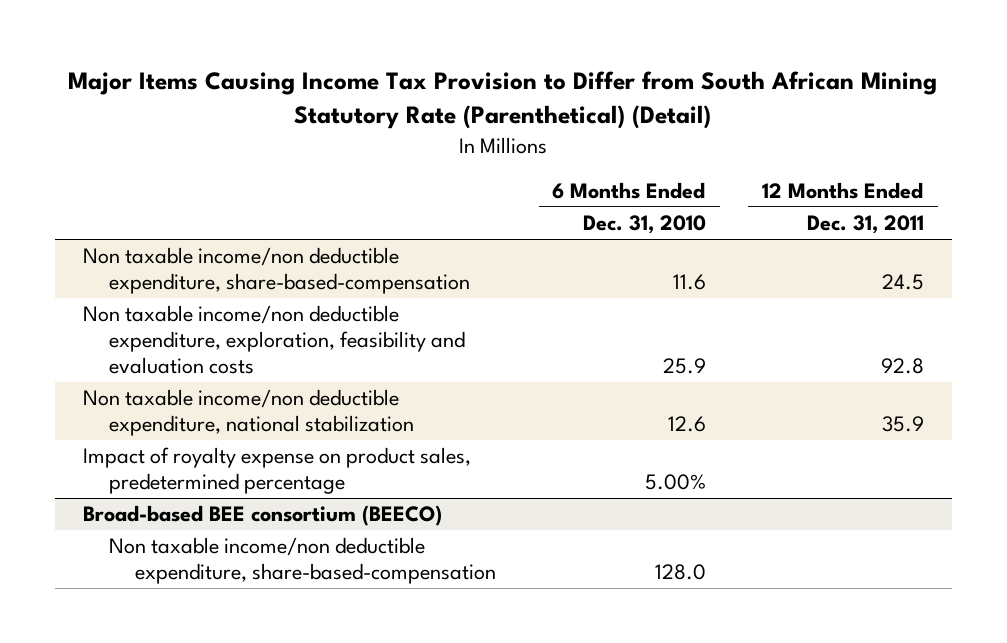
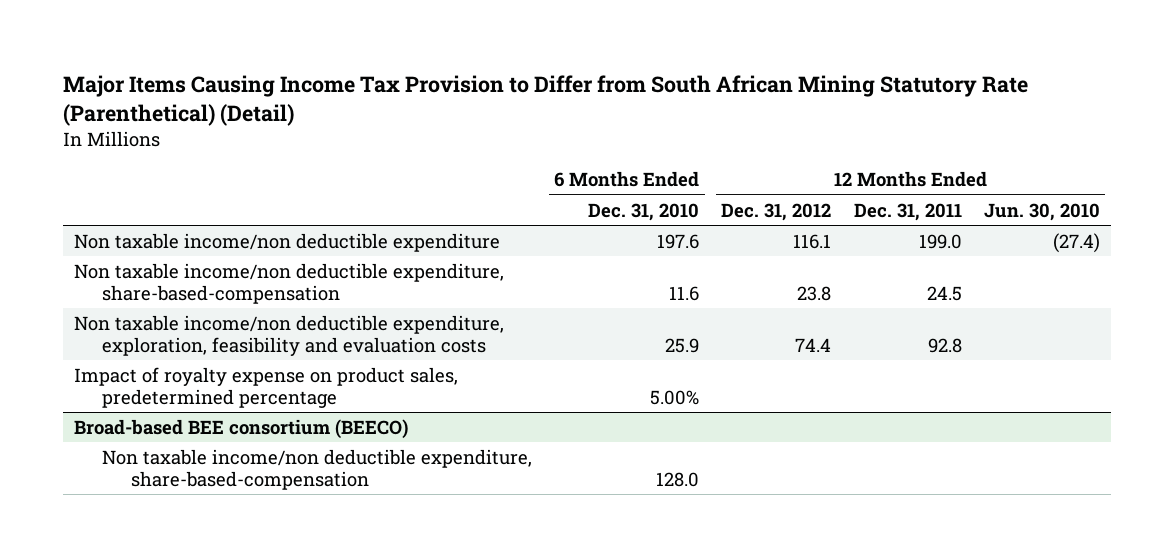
- | 6 Months Ended Dec. 31, 2010 | 12 Months Ended Dec. 31, 2011
+ | 6 Months Ended Dec. 31, 2010 | 12 Months Ended Dec. 31, 2012 | 12 Months Ended Dec. 31, 2011 | 12 Months Ended Jun. 30, 2010
+ Non taxable income/non deductible expenditure | 197.6 | 116.1 | 199.0 | (27.4)
- Non taxable income/non deductible expenditure, national stabilization | 12.6 | 35.9

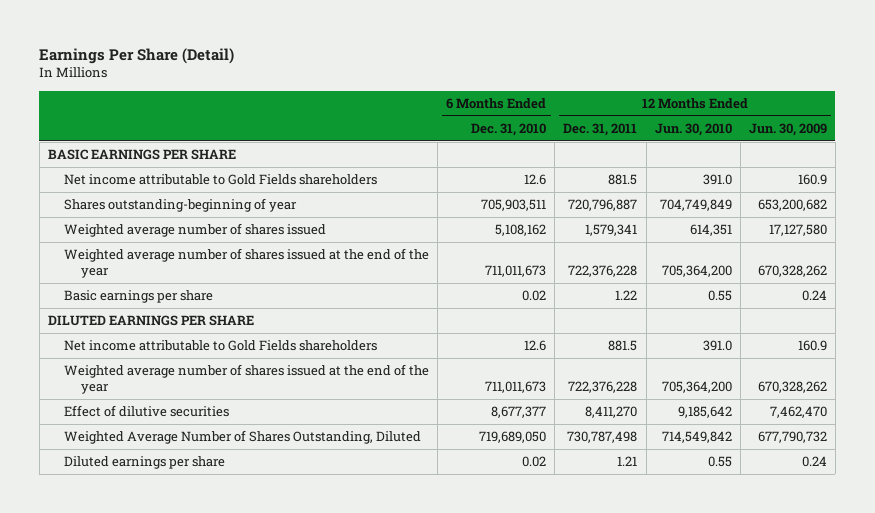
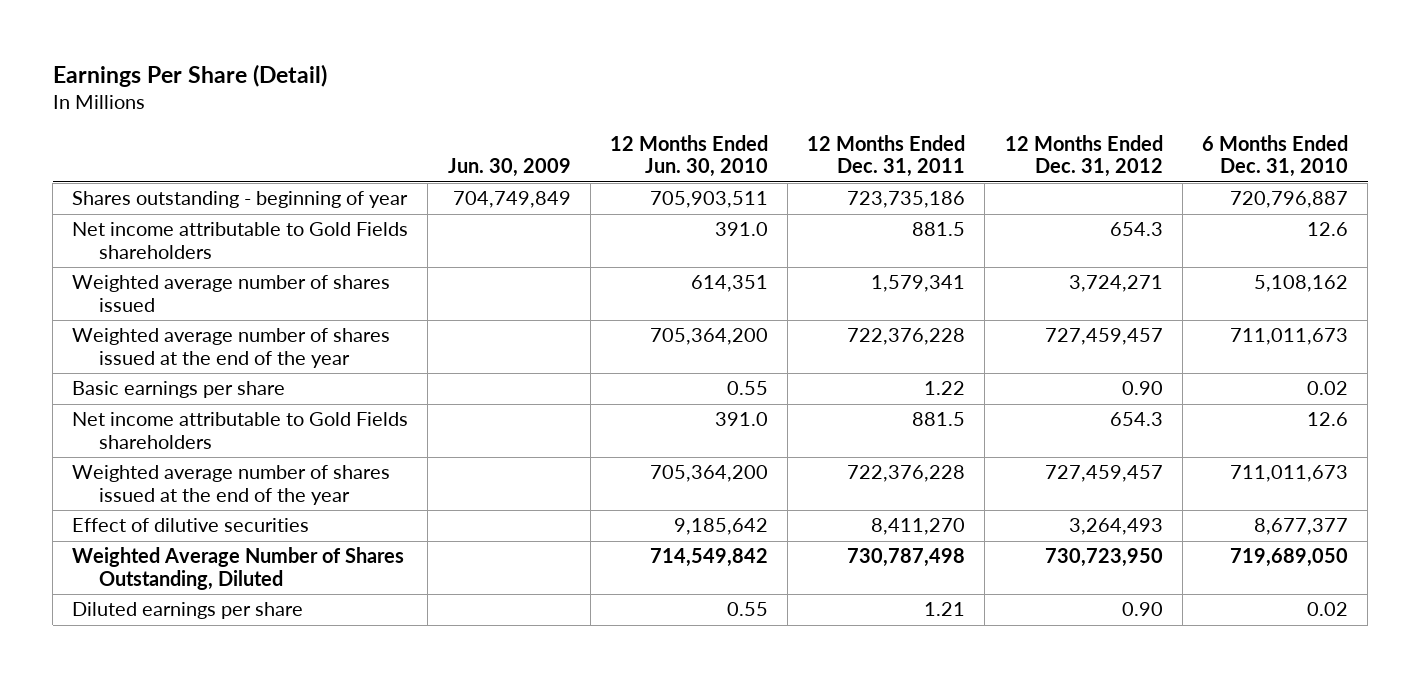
- | 6 Months Ended Dec. 31, 2010 | 12 Months Ended Dec. 31, 2011 | 12 Months Ended Jun. 30, 2010 | 12 Months Ended Jun. 30, 2009
+ | Jun. 30, 2009 | 12 Months Ended Jun. 30, 2010 | 12 Months Ended Dec. 31, 2011 | 12 Months Ended Dec. 31, 2012 | 6 Months Ended Dec. 31, 2010
- BASIC EARNINGS PER SHARE
+ Shares outstanding - beginning of year | 704,749,849 | 705,903,511 | 723,735,186 | | 720,796,887
- Shares outstanding-beginning of year | 705,903,511 | 720,796,887 | 704,749,849 | 653,200,682
- DILUTED EARNINGS PER SHARE

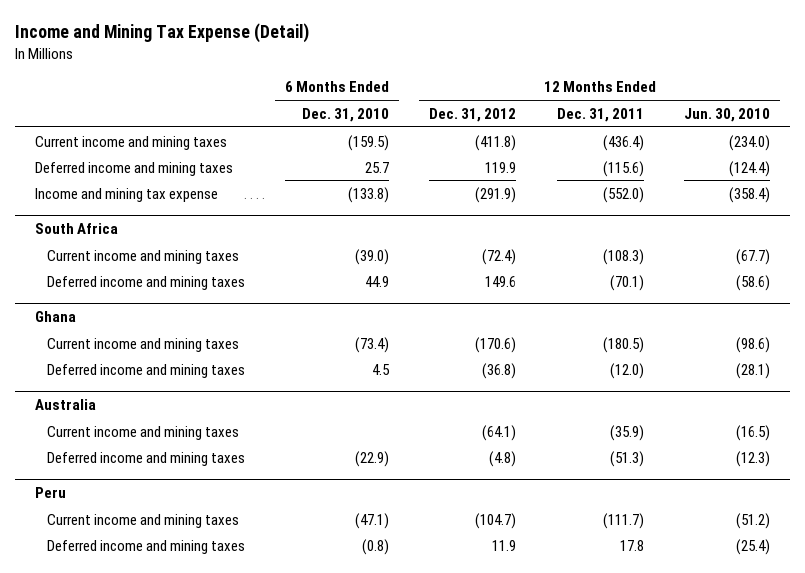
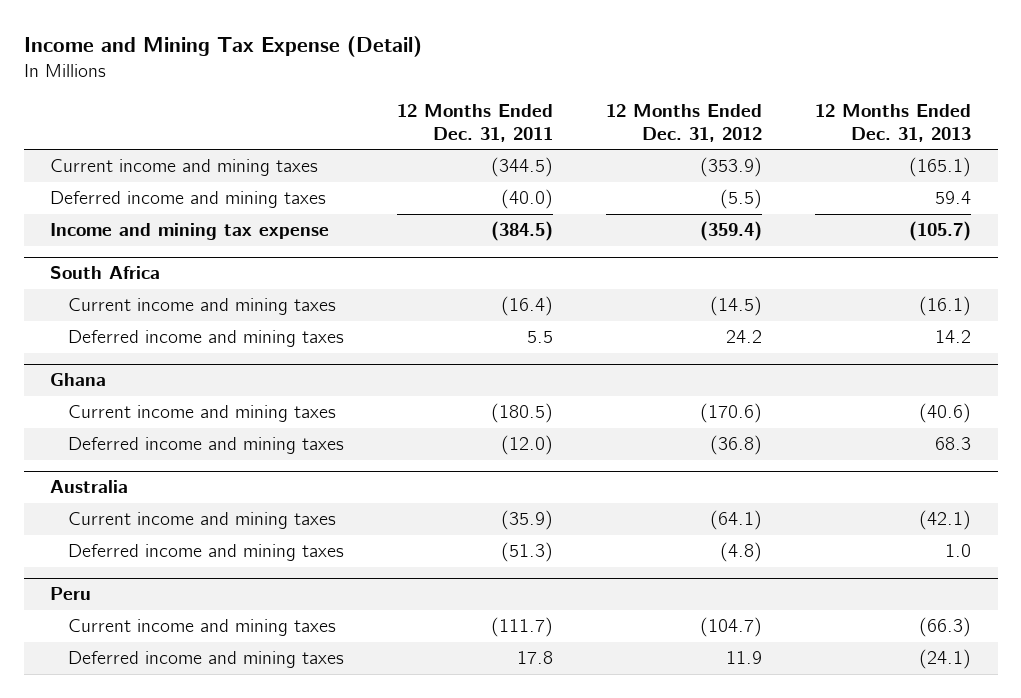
- | 6 Months Ended Dec. 31, 2010 | 12 Months Ended Dec. 31, 2012 | 12 Months Ended Dec. 31, 2011 | 12 Months Ended Jun. 30, 2010
+ | 12 Months Ended Dec. 31, 2011 | 12 Months Ended Dec. 31, 2012 | 12 Months Ended Dec. 31, 2013
- Current income and mining taxes | (159.5) | (411.8) | (436.4) | (234.0)
- Deferred income and mining taxes | 25.7 | 119.9 | (115.6) | (124.4)
- Income and mining tax expense | (133.8) | (291.9) | (552.0) | (358.4)
+ Current income and mining taxes | (344.5) | (353.9) | (165.1)
+ Deferred income and mining taxes | (40.0) | (5.5) | 59.4
+ Income and mining tax expense | (384.5) | (359.4) | (105.7)
@ South Africa
- Current income and mining taxes | (39.0) | (72.4) | (108.3) | (67.7)
- Deferred income and mining taxes | 44.9 | 149.6 | (70.1) | (58.6)
+ Current income and mining taxes | (16.4) | (14.5) | (16.1)
+ Deferred income and mining taxes | 5.5 | 24.2 | 14.2

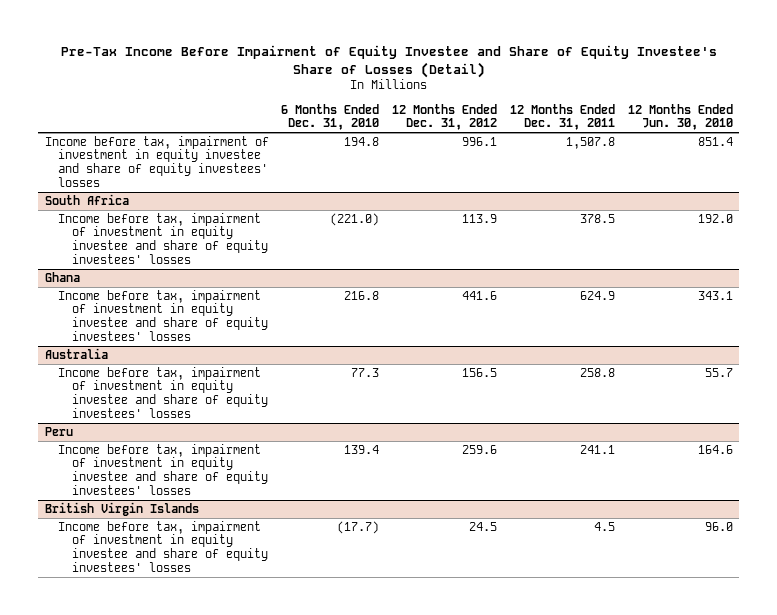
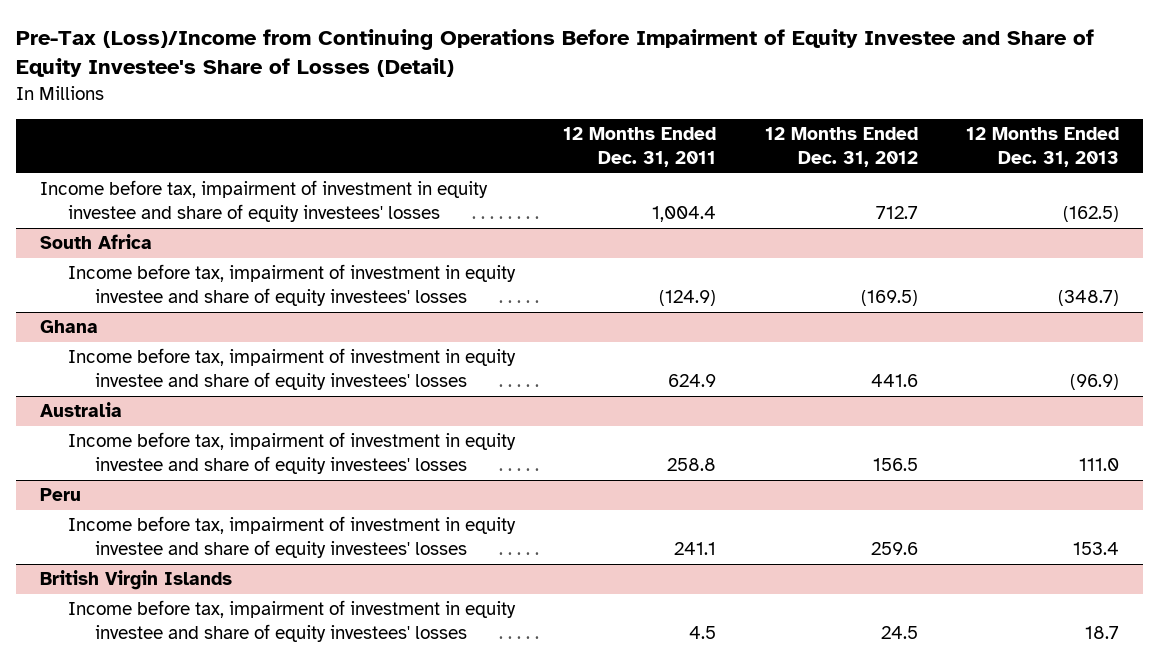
- Pre-Tax Income Before Impairment of Equity Investee and Share of Equity Investee's Share of Losses (Detail)
+ Pre-Tax (Loss)/Income from Continuing Operations Before Impairment of Equity Investee and Share of Equity Investee's Share of Losses (Detail)
- | 6 Months Ended Dec. 31, 2010 | 12 Months Ended Dec. 31, 2012 | 12 Months Ended Dec. 31, 2011 | 12 Months Ended Jun. 30, 2010
+ | 12 Months Ended Dec. 31, 2011 | 12 Months Ended Dec. 31, 2012 | 12 Months Ended Dec. 31, 2013
- Income before tax, impairment of investment in equity investee and share of equity investees' losses | 194.8 | 996.1 | 1,507.8 | 851.4
+ Income before tax, impairment of investment in equity investee and share of equity investees' losses | 1,004.4 | 712.7 | (162.5)
@ South Africa
- Income before tax, impairment of investment in equity investee and share of equity investees' losses | (221.0) | 113.9 | 378.5 | 192.0
+ Income before tax, impairment of investment in equity investee and share of equity investees' losses | (124.9) | (169.5) | (348.7)

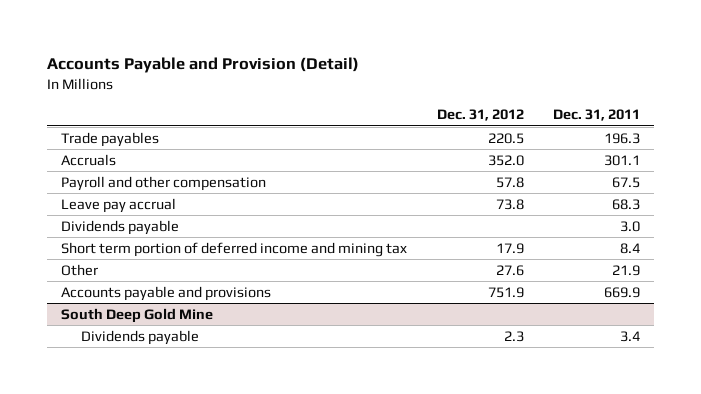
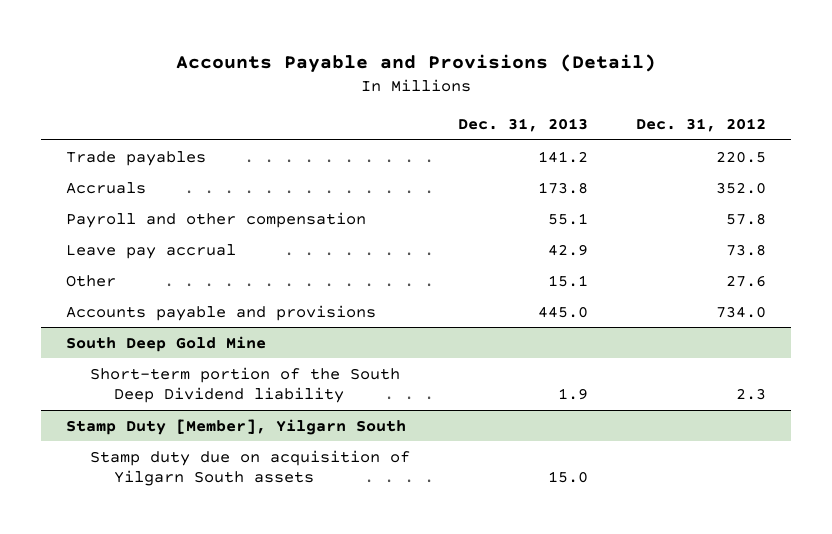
- Accounts Payable and Provision (Detail)
+ Accounts Payable and Provisions (Detail)
- | Dec. 31, 2012 | Dec. 31, 2011
+ | Dec. 31, 2013 | Dec. 31, 2012
- Dividends payable | | 3.0
- Short term portion of deferred income and mining tax | 17.9 | 8.4
- Accounts payable and provisions | 751.9 | 669.9
+ Accounts payable and provisions | 445.0 | 734.0
@ South Deep Gold Mine
- Dividends payable | 2.3 | 3.4
+ Short-term portion of the South Deep Dividend liability | 1.9 | 2.3
+ Stamp Duty [Member], Yilgarn South
+ Stamp duty due on acquisition of Yilgarn South assets | 15.0 |

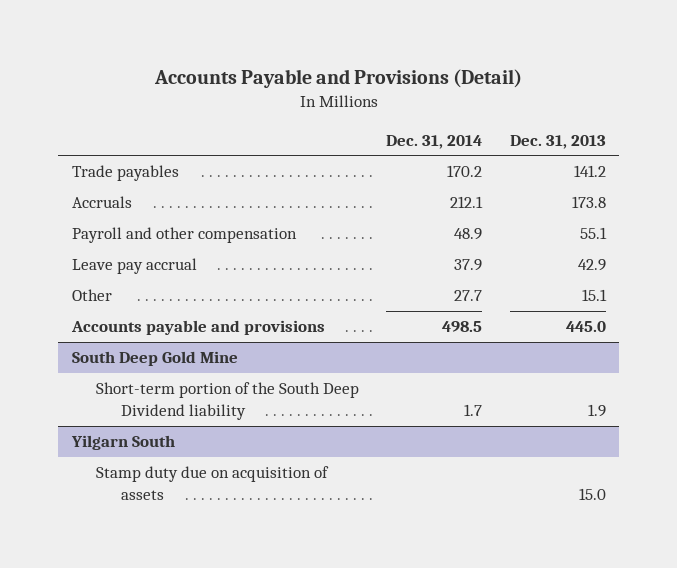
- | Dec. 31, 2013 | Dec. 31, 2012
+ | Dec. 31, 2014 | Dec. 31, 2013
- Stamp Duty [Member], Yilgarn South
- Stamp duty due on acquisition of Yilgarn South assets | 15.0 |
+ Yilgarn South
+ Stamp duty due on acquisition of assets | | 15.0

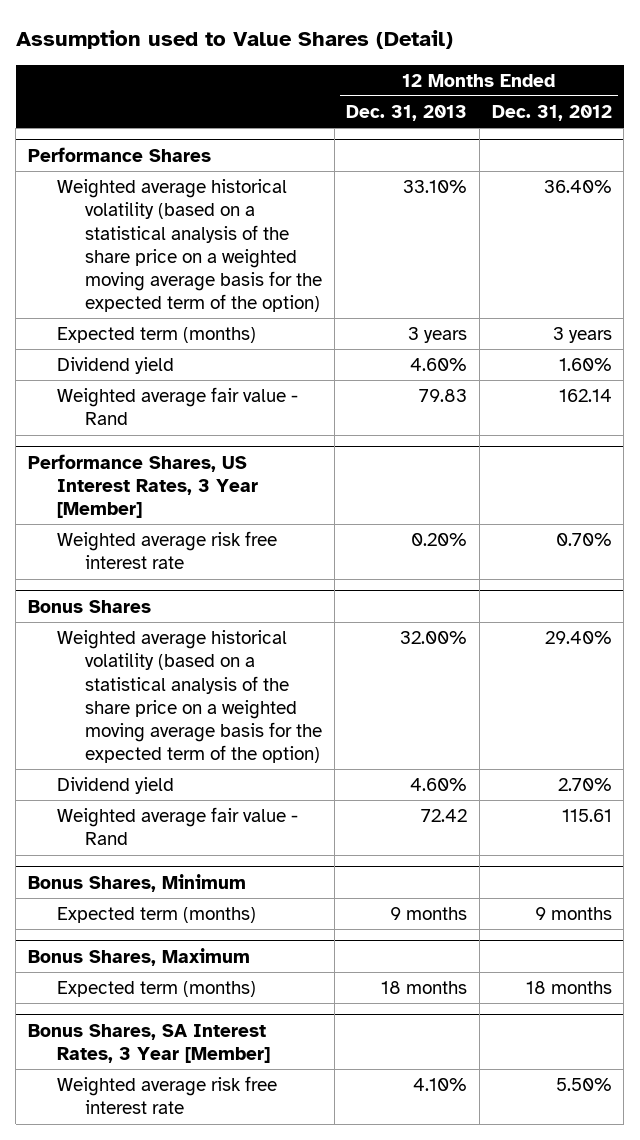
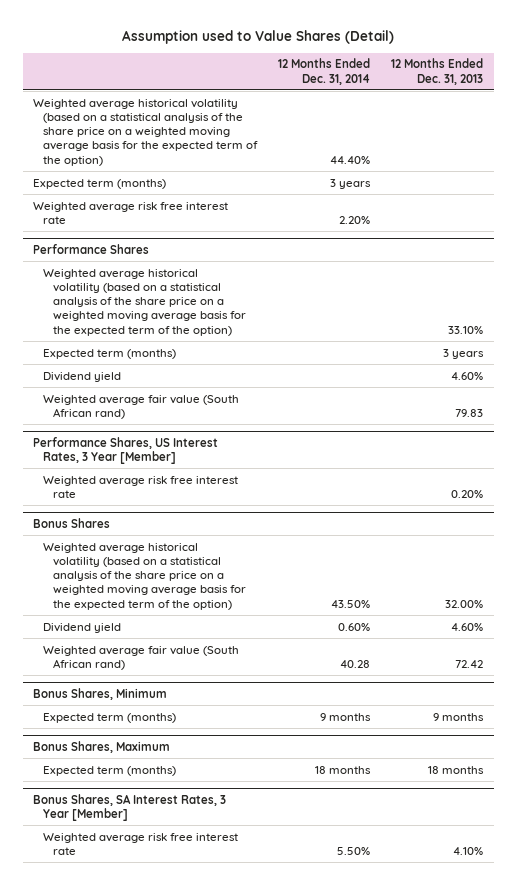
- | 12 Months Ended Dec. 31, 2013 | 12 Months Ended Dec. 31, 2012
+ | 12 Months Ended Dec. 31, 2014 | 12 Months Ended Dec. 31, 2013
+ Weighted average historical volatility (based on a statistical analysis of the share price on a weighted moving average basis for the expected term of the option) | 44.40% |
+ Expected term (months) | 3 years |
+ Weighted average risk free interest rate | 2.20% |
@ Performance Shares
- Weighted average fair value - Rand | 79.83 | 162.14
+ Weighted average fair value (South African rand) | | 79.83
@ Bonus Shares
- Weighted average fair value - Rand | 72.42 | 115.61
+ Weighted average fair value (South African rand) | 40.28 | 72.42

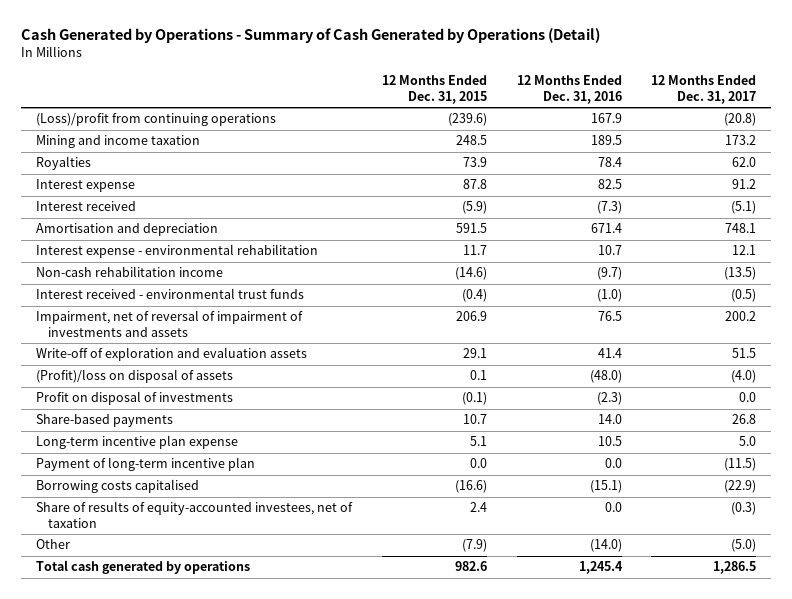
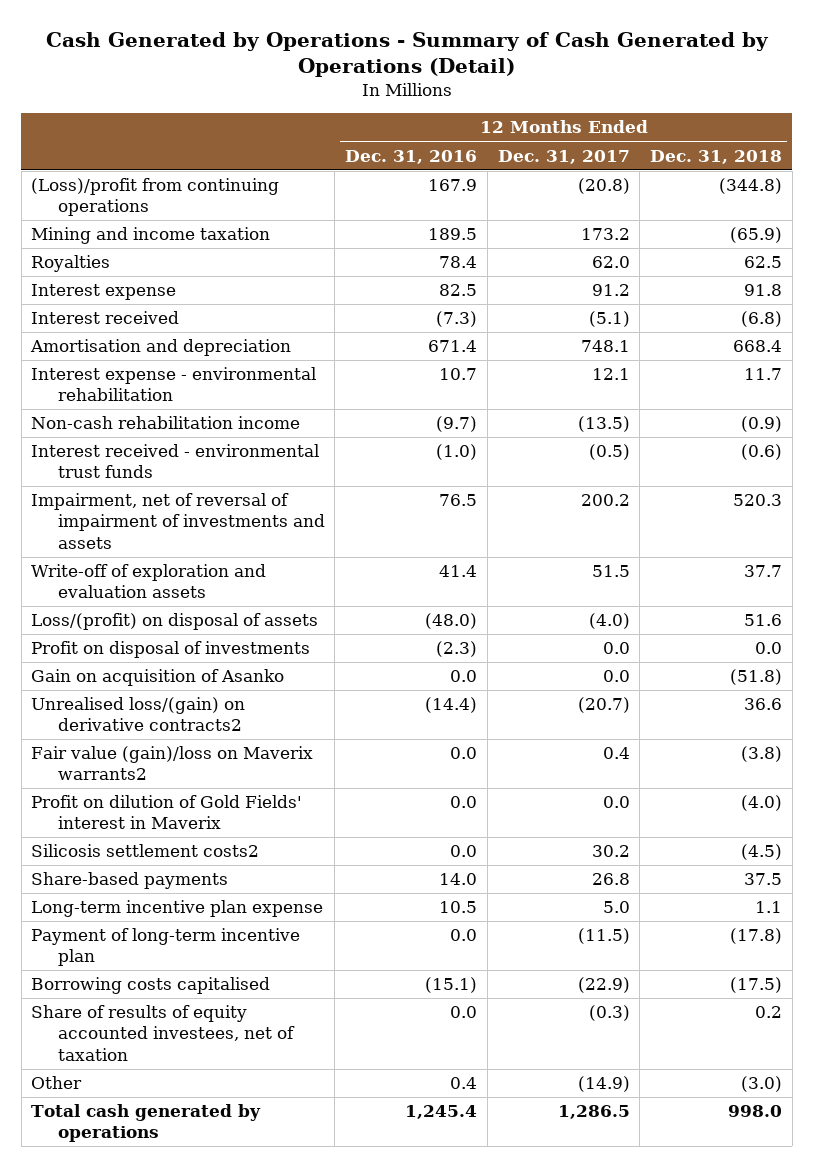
- | 12 Months Ended Dec. 31, 2015 | 12 Months Ended Dec. 31, 2016 | 12 Months Ended Dec. 31, 2017
+ | 12 Months Ended Dec. 31, 2016 | 12 Months Ended Dec. 31, 2017 | 12 Months Ended Dec. 31, 2018
- (Profit)/loss on disposal of assets | 0.1 | (48.0) | (4.0)
+ Loss/(profit) on disposal of assets | (48.0) | (4.0) | 51.6
+ Gain on acquisition of Asanko | 0.0 | 0.0 | (51.8)
+ Unrealised loss/(gain) on derivative contracts2 | (14.4) | (20.7) | 36.6
+ Fair value (gain)/loss on Maverix warrants2 | 0.0 | 0.4 | (3.8)
+ Profit on dilution of Gold Fields' interest in Maverix | 0.0 | 0.0 | (4.0)
+ Silicosis settlement costs2 | 0.0 | 30.2 | (4.5)
- Share of results of equity-accounted investees, net of taxation | 2.4 | 0.0 | (0.3)
- Other | (7.9) | (14.0) | (5.0)
+ Share of results of equity accounted investees, net of taxation | 0.0 | (0.3) | 0.2
+ Other | 0.4 | (14.9) | (3.0)

